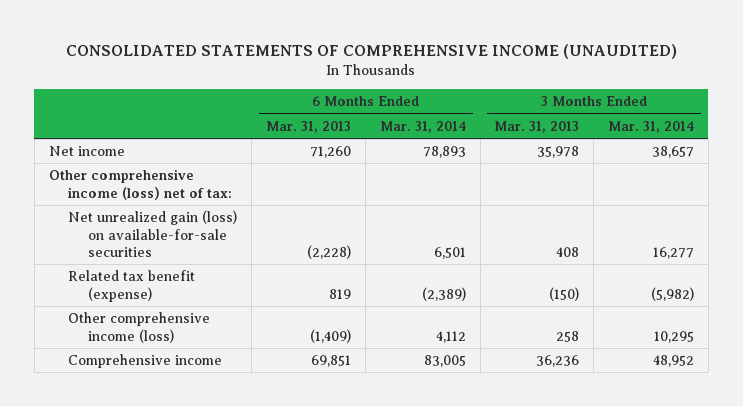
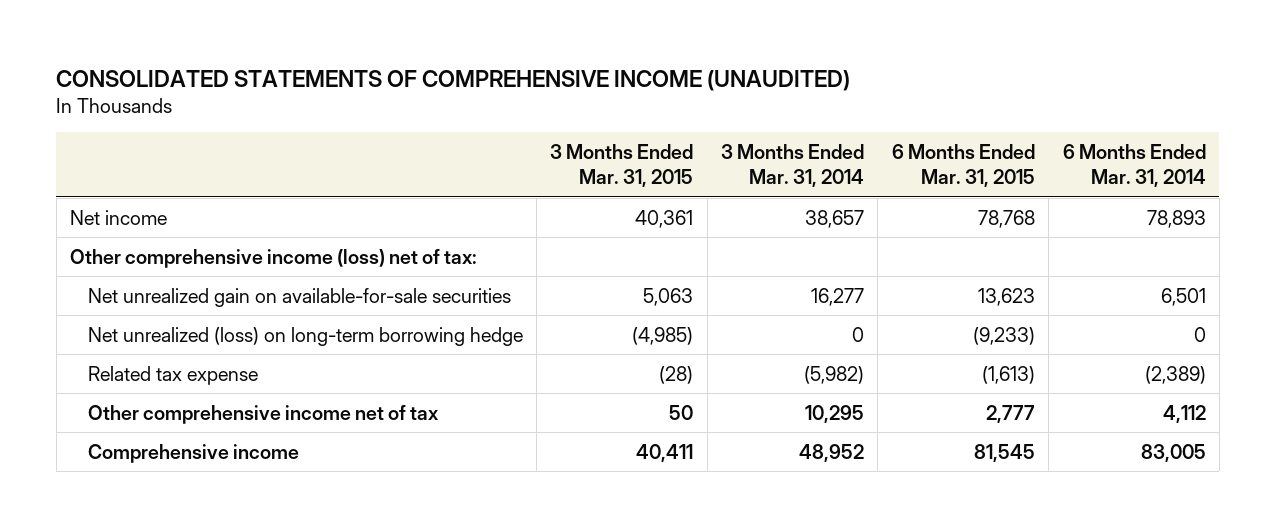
- | 6 Months Ended Mar. 31, 2013 | 6 Months Ended Mar. 31, 2014 | 3 Months Ended Mar. 31, 2013 | 3 Months Ended Mar. 31, 2014
+ | 3 Months Ended Mar. 31, 2015 | 3 Months Ended Mar. 31, 2014 | 6 Months Ended Mar. 31, 2015 | 6 Months Ended Mar. 31, 2014
- Net unrealized gain (loss) on available-for-sale securities | (2,228) | 6,501 | 408 | 16,277
- Related tax benefit (expense) | 819 | (2,389) | (150) | (5,982)
- Other comprehensive income (loss) | (1,409) | 4,112 | 258 | 10,295
+ Net unrealized gain on available-for-sale securities | 5,063 | 16,277 | 13,623 | 6,501
+ Net unrealized (loss) on long-term borrowing hedge | (4,985) | 0 | (9,233) | 0
+ Related tax expense | (28) | (5,982) | (1,613) | (2,389)
+ Other comprehensive income net of tax | 50 | 10,295 | 2,777 | 4,112

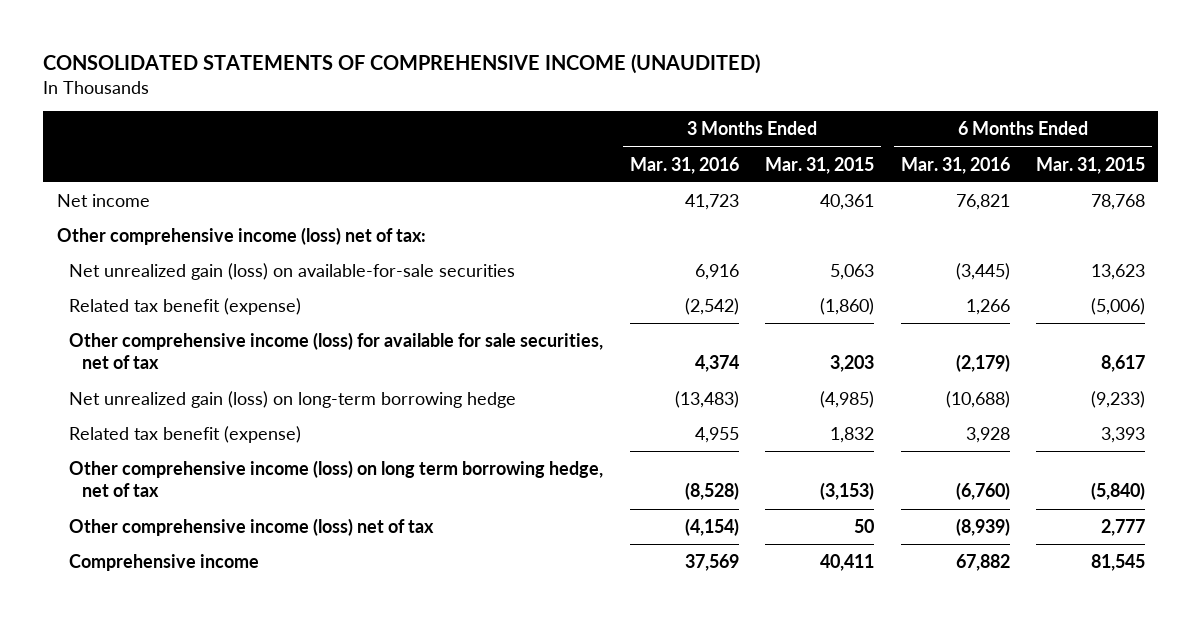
- | 3 Months Ended Mar. 31, 2015 | 3 Months Ended Mar. 31, 2014 | 6 Months Ended Mar. 31, 2015 | 6 Months Ended Mar. 31, 2014
+ | 3 Months Ended Mar. 31, 2016 | 3 Months Ended Mar. 31, 2015 | 6 Months Ended Mar. 31, 2016 | 6 Months Ended Mar. 31, 2015
- Net unrealized gain on available-for-sale securities | 5,063 | 16,277 | 13,623 | 6,501
- Net unrealized (loss) on long-term borrowing hedge | (4,985) | 0 | (9,233) | 0
- Related tax expense | (28) | (5,982) | (1,613) | (2,389)
- Other comprehensive income net of tax | 50 | 10,295 | 2,777 | 4,112
+ Net unrealized gain (loss) on available-for-sale securities | 6,916 | 5,063 | (3,445) | 13,623
+ Related tax benefit (expense) | (2,542) | (1,860) | 1,266 | (5,006)
+ Other comprehensive income (loss) for available for sale securities, net of tax | 4,374 | 3,203 | (2,179) | 8,617
+ Net unrealized gain (loss) on long-term borrowing hedge | (13,483) | (4,985) | (10,688) | (9,233)
+ Related tax benefit (expense) | 4,955 | 1,832 | 3,928 | 3,393
+ Other comprehensive income (loss) on long term borrowing hedge, net of tax | (8,528) | (3,153) | (6,760) | (5,840)
+ Other comprehensive income (loss) net of tax | (4,154) | 50 | (8,939) | 2,777

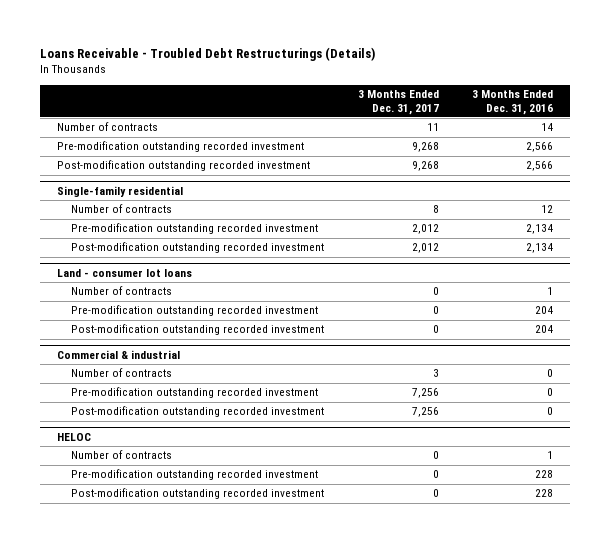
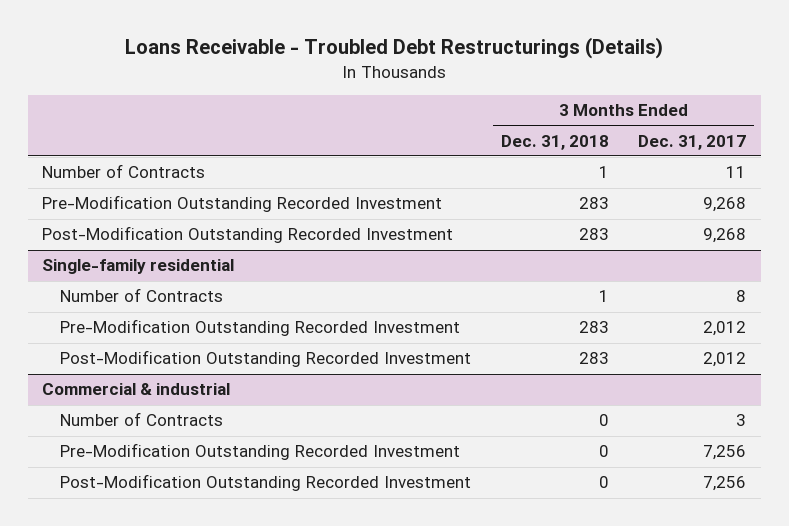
- | 3 Months Ended Dec. 31, 2017 | 3 Months Ended Dec. 31, 2016
+ | 3 Months Ended Dec. 31, 2018 | 3 Months Ended Dec. 31, 2017
- Number of contracts | 11 | 14
- Pre-modification outstanding recorded investment | 9,268 | 2,566
- Post-modification outstanding recorded investment | 9,268 | 2,566
+ Number of Contracts | 1 | 11
+ Pre-Modification Outstanding Recorded Investment | 283 | 9,268
+ Post-Modification Outstanding Recorded Investment | 283 | 9,268
@ Single-family residential
- Number of contracts | 8 | 12
- Pre-modification outstanding recorded investment | 2,012 | 2,134
- Post-modification outstanding recorded investment | 2,012 | 2,134
- Land - consumer lot loans
- Number of contracts | 0 | 1
- Pre-modification outstanding recorded investment | 0 | 204
- Post-modification outstanding recorded investment | 0 | 204
@ Single-family residential
+ Number of Contracts | 1 | 8
+ Pre-Modification Outstanding Recorded Investment | 283 | 2,012
+ Post-Modification Outstanding Recorded Investment | 283 | 2,012
@ Commercial & industrial
- Number of contracts | 3 | 0
- Pre-modification outstanding recorded investment | 7,256 | 0
- Post-modification outstanding recorded investment | 7,256 | 0
- HELOC
- Number of contracts | 0 | 1
- Pre-modification outstanding recorded investment | 0 | 228
- Post-modification outstanding recorded investment | 0 | 228
@ Commercial & industrial
+ Number of Contracts | 0 | 3
+ Pre-Modification Outstanding Recorded Investment | 0 | 7,256
+ Post-Modification Outstanding Recorded Investment | 0 | 7,256

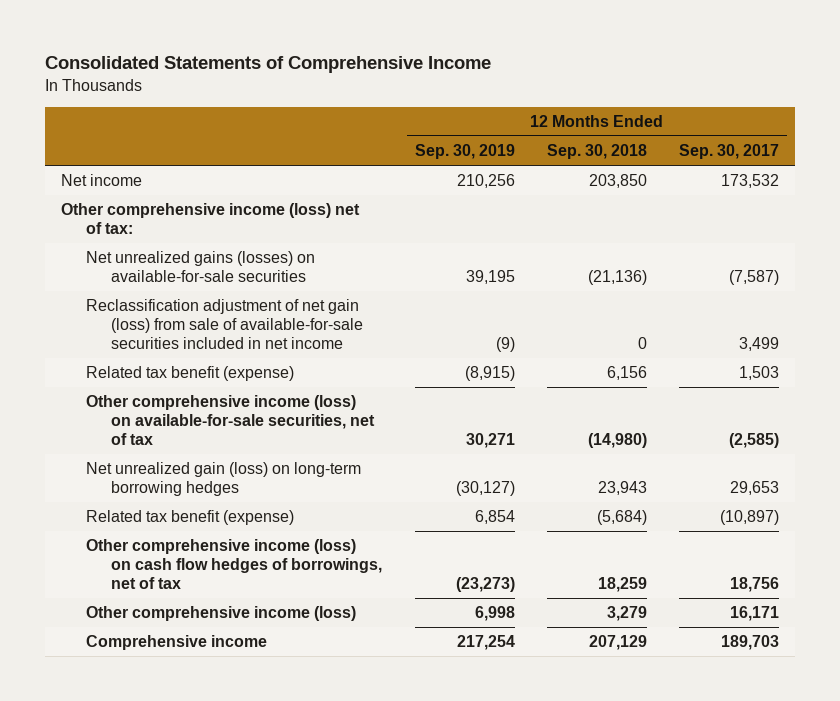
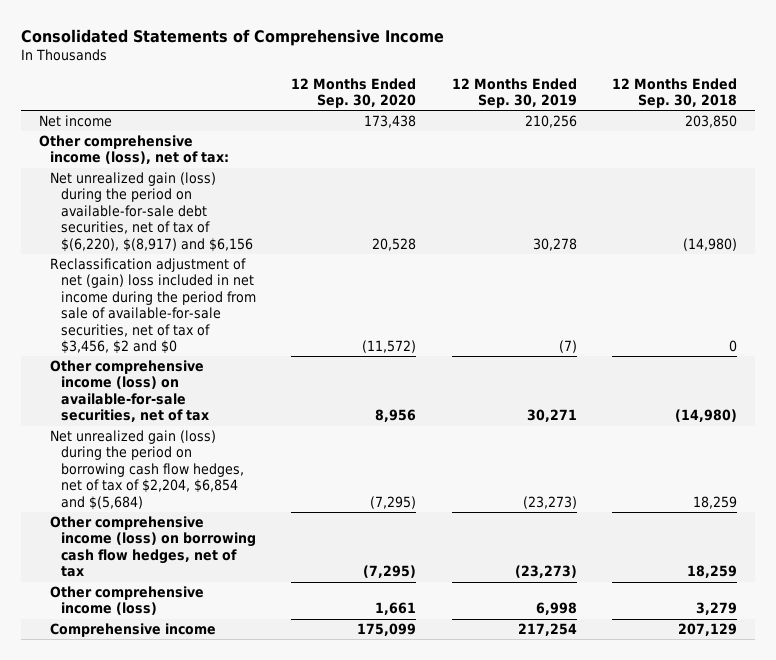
- | 12 Months Ended Sep. 30, 2019 | 12 Months Ended Sep. 30, 2018 | 12 Months Ended Sep. 30, 2017
+ | 12 Months Ended Sep. 30, 2020 | 12 Months Ended Sep. 30, 2019 | 12 Months Ended Sep. 30, 2018
- Other comprehensive income (loss) net of tax:
- Net unrealized gains (losses) on available-for-sale securities | 39,195 | (21,136) | (7,587)
- Reclassification adjustment of net gain (loss) from sale of available-for-sale securities included in net income | (9) | 0 | 3,499
- Related tax benefit (expense) | (8,915) | 6,156 | 1,503
+ Other comprehensive income (loss), net of tax:
+ Net unrealized gain (loss) during the period on available-for-sale debt securities, net of tax of $(6,220), $(8,917) and $6,156 | 20,528 | 30,278 | (14,980)
+ Reclassification adjustment of net (gain) loss included in net income during the period from sale of available-for-sale securities, net of tax of $3,456, $2 and $0 | (11,572) | (7) | 0
- Net unrealized gain (loss) on long-term borrowing hedges | (30,127) | 23,943 | 29,653
- Related tax benefit (expense) | 6,854 | (5,684) | (10,897)
- Other comprehensive income (loss) on cash flow hedges of borrowings, net of tax | (23,273) | 18,259 | 18,756
+ Net unrealized gain (loss) during the period on borrowing cash flow hedges, net of tax of $2,204, $6,854 and $(5,684) | (7,295) | (23,273) | 18,259
+ Other comprehensive income (loss) on borrowing cash flow hedges, net of tax | (7,295) | (23,273) | 18,259

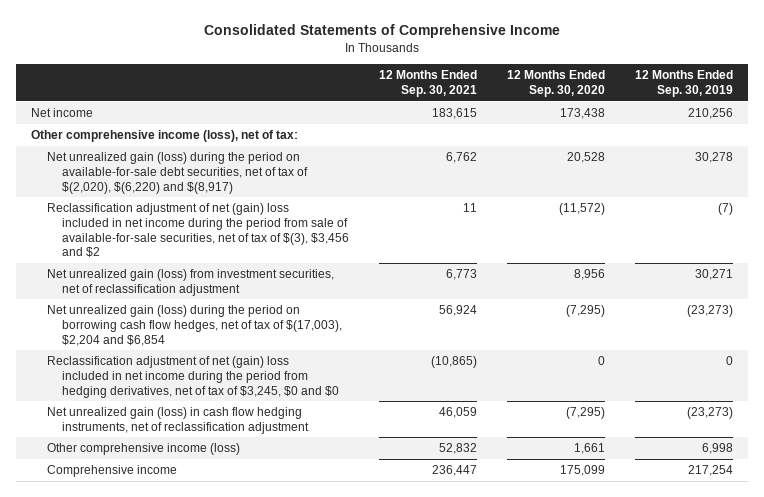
- | 12 Months Ended Sep. 30, 2020 | 12 Months Ended Sep. 30, 2019 | 12 Months Ended Sep. 30, 2018
+ | 12 Months Ended Sep. 30, 2021 | 12 Months Ended Sep. 30, 2020 | 12 Months Ended Sep. 30, 2019
- Net unrealized gain (loss) during the period on available-for-sale debt securities, net of tax of $(6,220), $(8,917) and $6,156 | 20,528 | 30,278 | (14,980)
- Reclassification adjustment of net (gain) loss included in net income during the period from sale of available-for-sale securities, net of tax of $3,456, $2 and $0 | (11,572) | (7) | 0
- Other comprehensive income (loss) on available-for-sale securities, net of tax | 8,956 | 30,271 | (14,980)
- Net unrealized gain (loss) during the period on borrowing cash flow hedges, net of tax of $2,204, $6,854 and $(5,684) | (7,295) | (23,273) | 18,259
- Other comprehensive income (loss) on borrowing cash flow hedges, net of tax | (7,295) | (23,273) | 18,259
+ Net unrealized gain (loss) during the period on available-for-sale debt securities, net of tax of $(2,020), $(6,220) and $(8,917) | 6,762 | 20,528 | 30,278
+ Reclassification adjustment of net (gain) loss included in net income during the period from sale of available-for-sale securities, net of tax of $(3), $3,456 and $2 | 11 | (11,572) | (7)
+ Net unrealized gain (loss) from investment securities, net of reclassification adjustment | 6,773 | 8,956 | 30,271
+ Net unrealized gain (loss) during the period on borrowing cash flow hedges, net of tax of $(17,003), $2,204 and $6,854 | 56,924 | (7,295) | (23,273)
+ Reclassification adjustment of net (gain) loss included in net income during the period from hedging derivatives, net of tax of $3,245, $0 and $0 | (10,865) | 0 | 0
+ Net unrealized gain (loss) in cash flow hedging instruments, net of reclassification adjustment | 46,059 | (7,295) | (23,273)

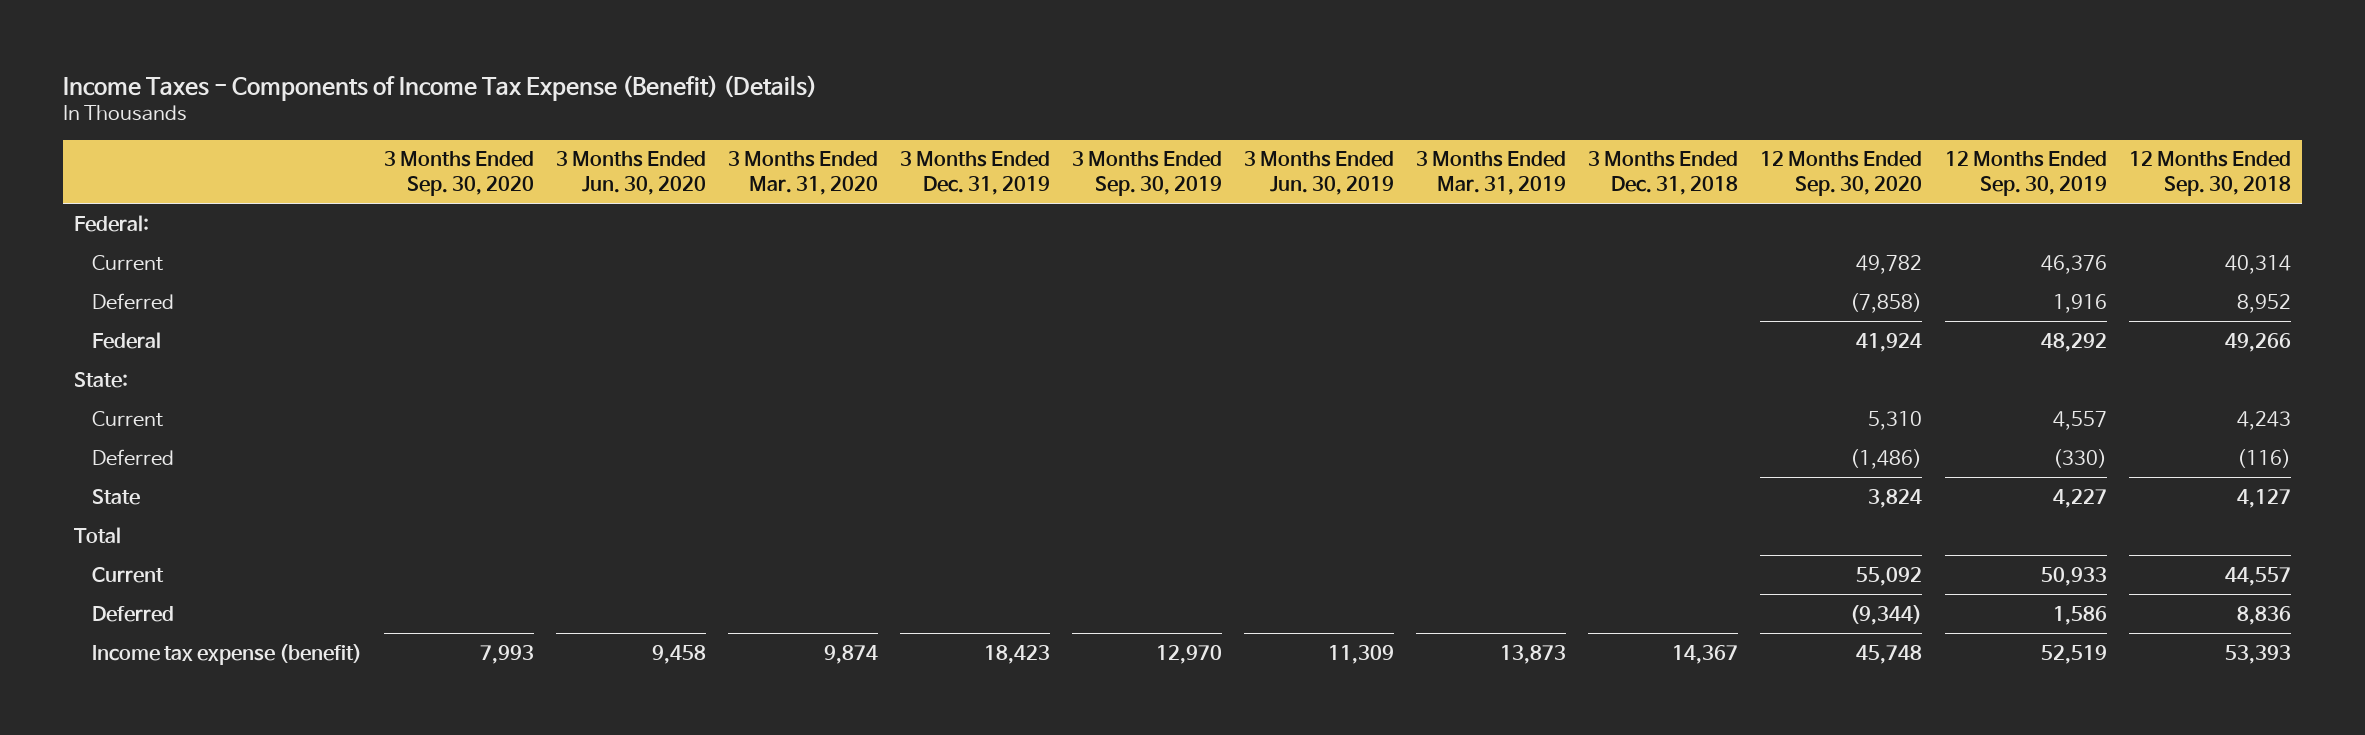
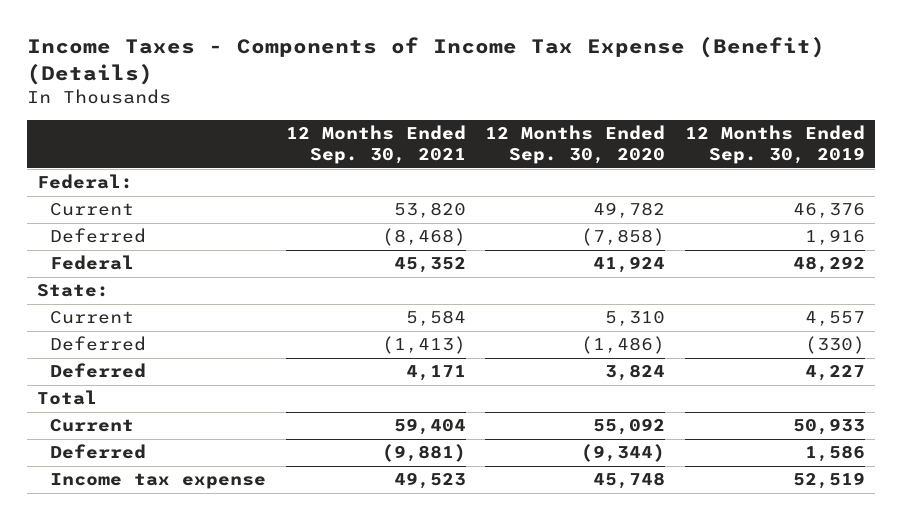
- | 3 Months Ended Sep. 30, 2020 | 3 Months Ended Jun. 30, 2020 | 3 Months Ended Mar. 31, 2020 | 3 Months Ended Dec. 31, 2019 | 3 Months Ended Sep. 30, 2019 | 3 Months Ended Jun. 30, 2019 | 3 Months Ended Mar. 31, 2019 | 3 Months Ended Dec. 31, 2018 | 12 Months Ended Sep. 30, 2020 | 12 Months Ended Sep. 30, 2019 | 12 Months Ended Sep. 30, 2018
+ | 12 Months Ended Sep. 30, 2021 | 12 Months Ended Sep. 30, 2020 | 12 Months Ended Sep. 30, 2019
- State | | | | | | | | | 3,824 | 4,227 | 4,127
+ Deferred | 4,171 | 3,824 | 4,227
- Income tax expense (benefit) | 7,993 | 9,458 | 9,874 | 18,423 | 12,970 | 11,309 | 13,873 | 14,367 | 45,748 | 52,519 | 53,393
+ Income tax expense | 49,523 | 45,748 | 52,519

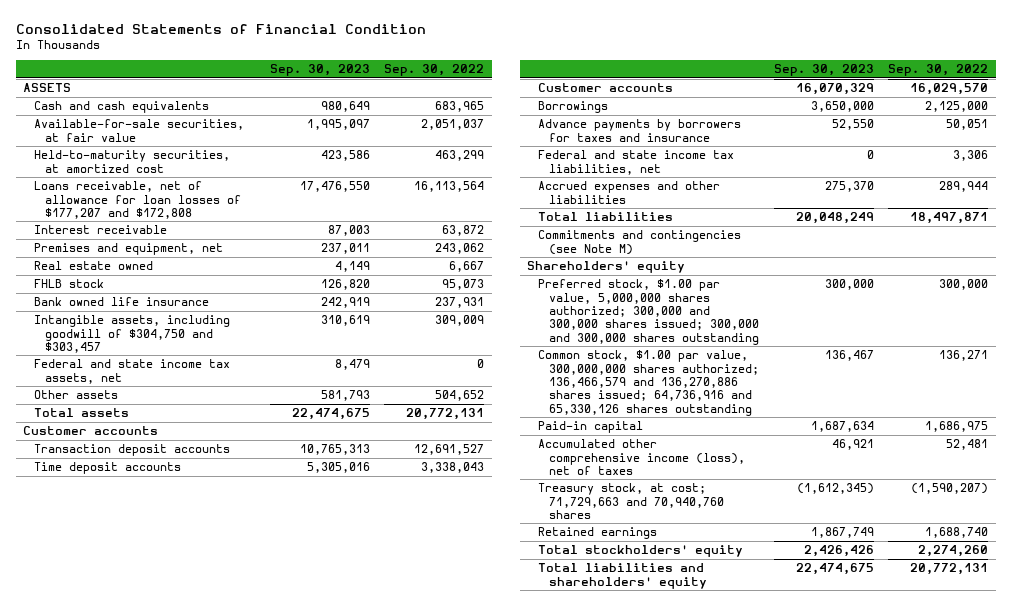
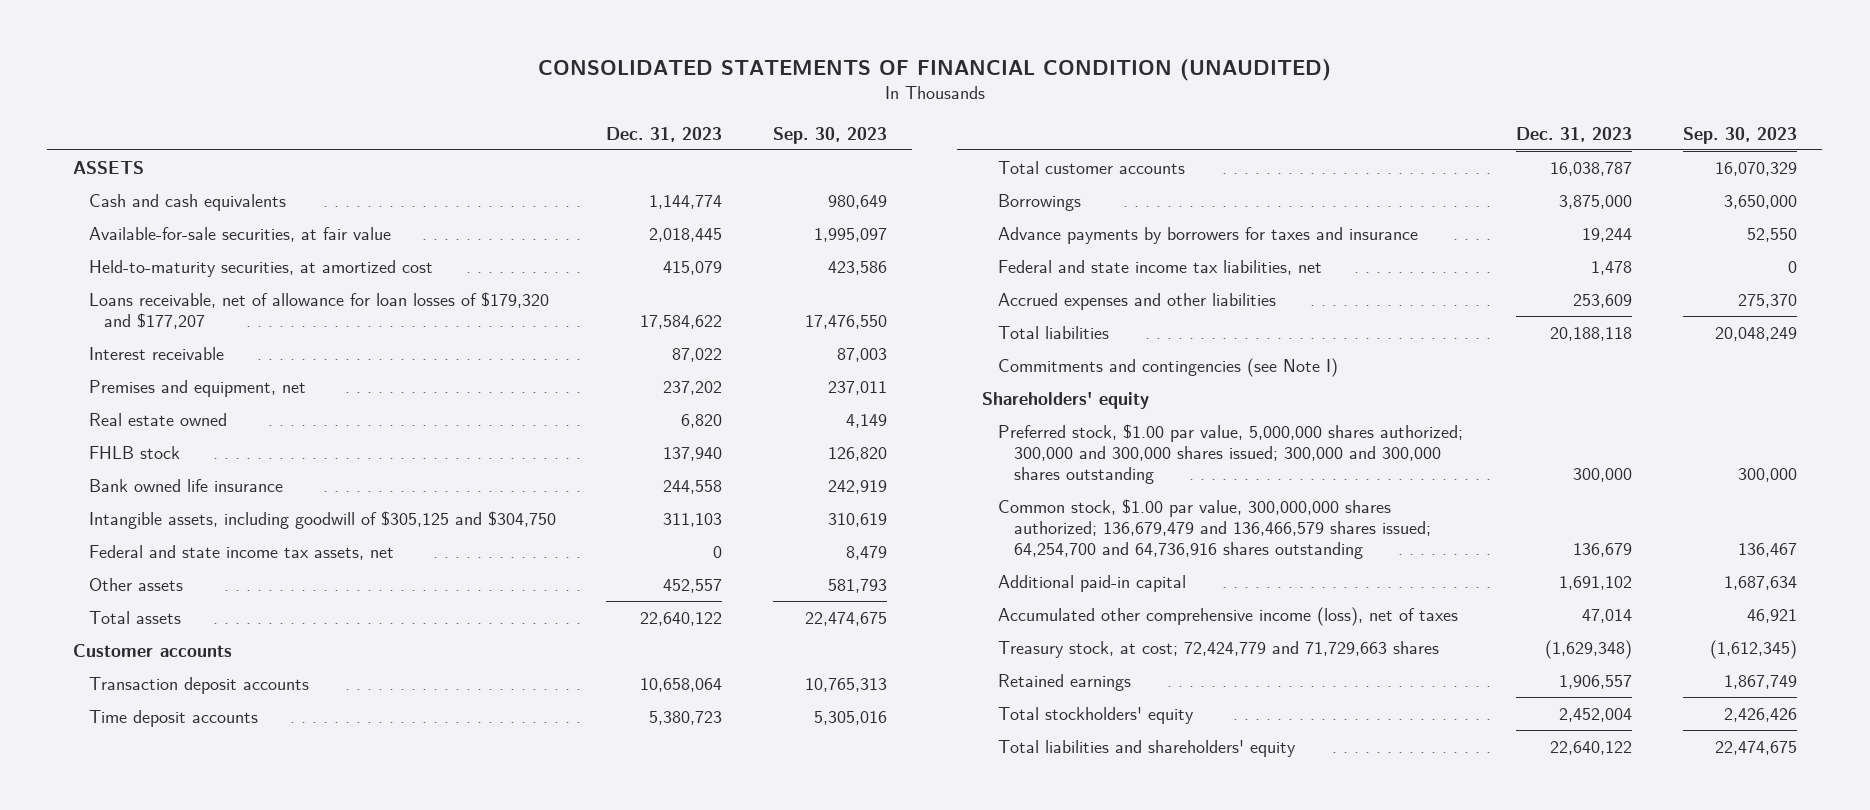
- Consolidated Statements of Financial Condition
+ CONSOLIDATED STATEMENTS OF FINANCIAL CONDITION (UNAUDITED)
- | Sep. 30, 2023 | Sep. 30, 2022
+ | Dec. 31, 2023 | Sep. 30, 2023
- Loans receivable, net of allowance for loan losses of $177,207 and $172,808 | 17,476,550 | 16,113,564
+ Loans receivable, net of allowance for loan losses of $179,320 and $177,207 | 17,584,622 | 17,476,550
- Intangible assets, including goodwill of $304,750 and $303,457 | 310,619 | 309,009
+ Intangible assets, including goodwill of $305,125 and $304,750 | 311,103 | 310,619
- Customer accounts | 16,070,329 | 16,029,570
+ Total customer accounts | 16,038,787 | 16,070,329
- Commitments and contingencies (see Note M)
+ Commitments and contingencies (see Note I)
- Common stock, $1.00 par value, 300,000,000 shares authorized; 136,466,579 and 136,270,886 shares issued; 64,736,916 and 65,330,126 shares outstanding | 136,467 | 136,271
- Paid-in capital | 1,687,634 | 1,686,975
+ Common stock, $1.00 par value, 300,000,000 shares authorized; 136,679,479 and 136,466,579 shares issued; 64,254,700 and 64,736,916 shares outstanding | 136,679 | 136,467
+ Additional paid-in capital | 1,691,102 | 1,687,634
- Treasury stock, at cost; 71,729,663 and 70,940,760 shares | (1,612,345) | (1,590,207)
+ Treasury stock, at cost; 72,424,779 and 71,729,663 shares | (1,629,348) | (1,612,345)

